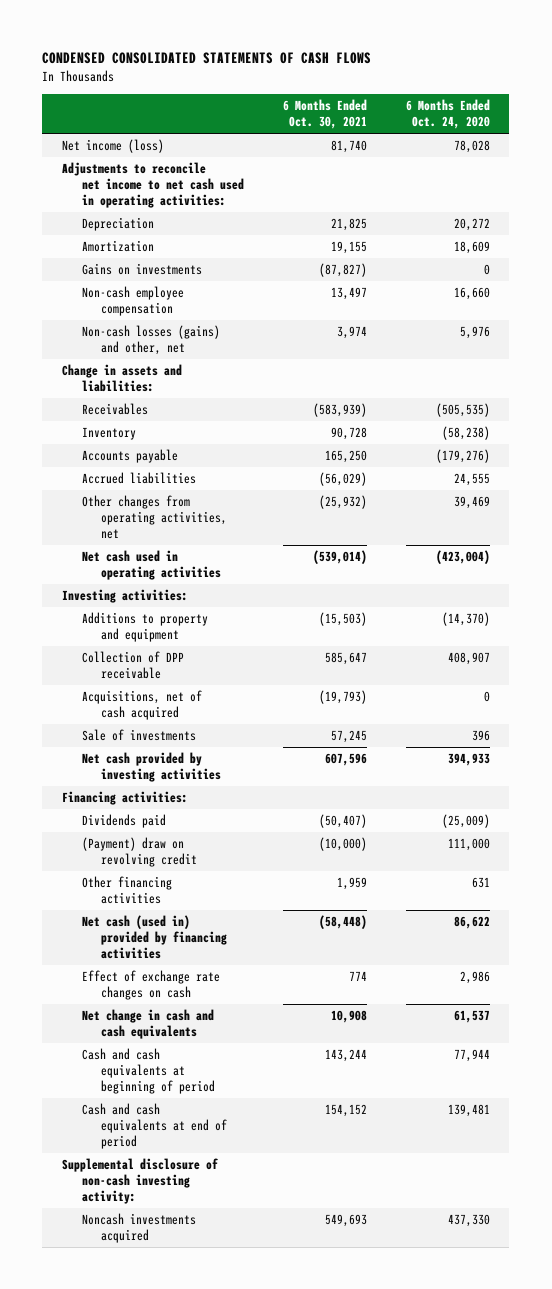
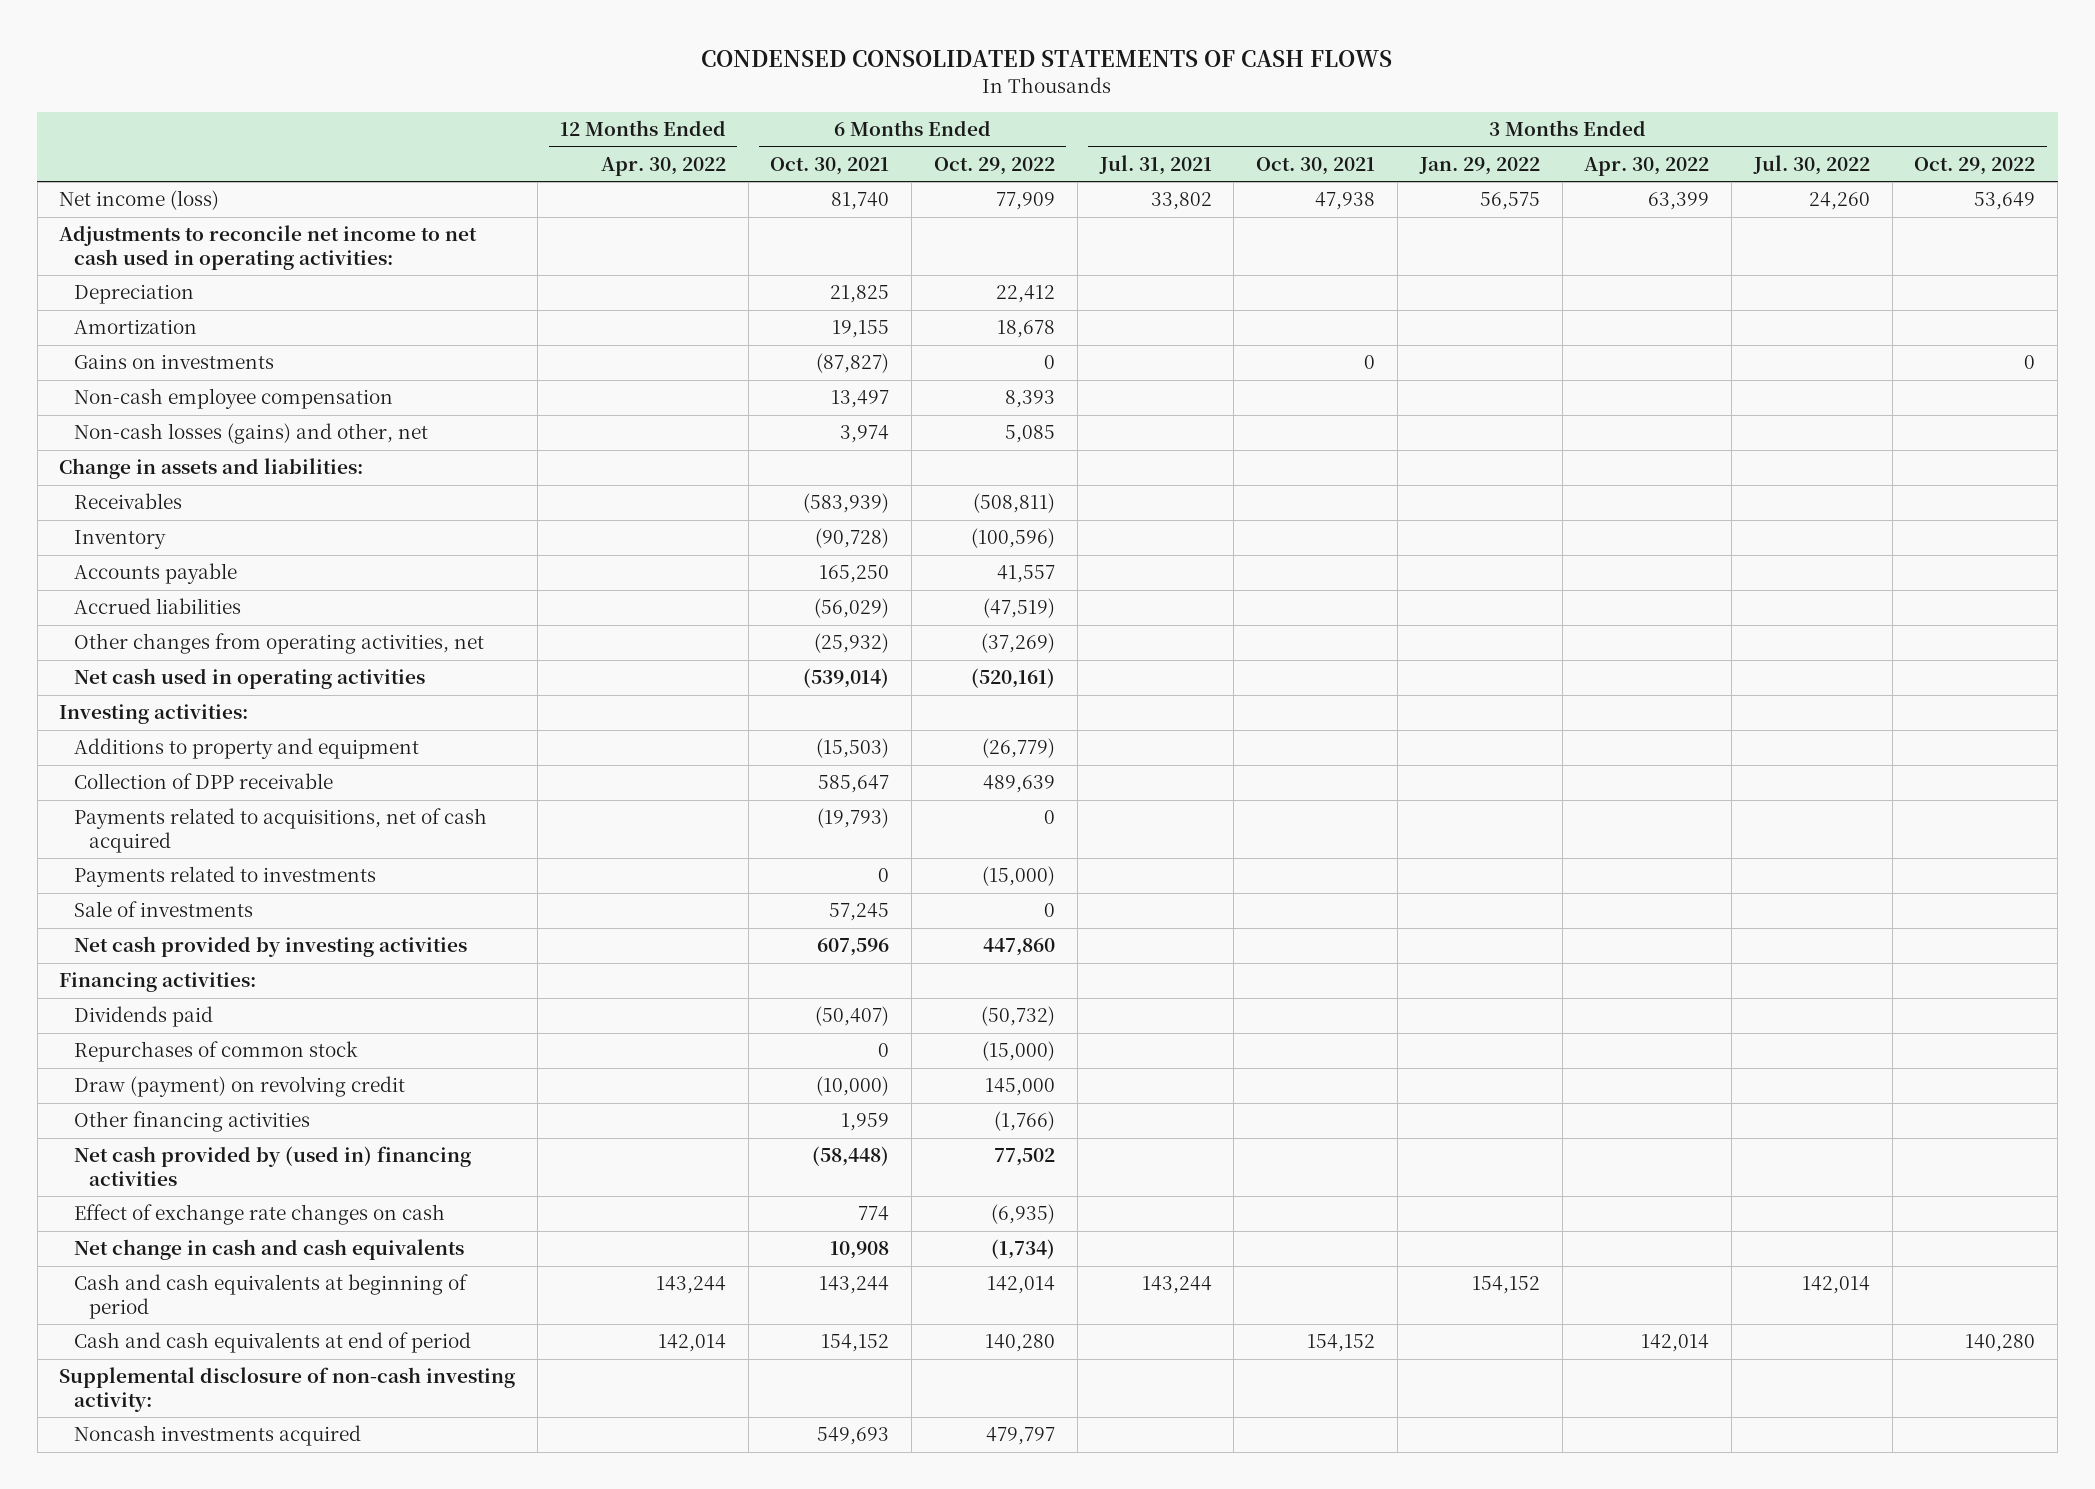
- | 6 Months Ended Oct. 30, 2021 | 6 Months Ended Oct. 24, 2020
+ | 12 Months Ended Apr. 30, 2022 | 6 Months Ended Oct. 30, 2021 | 6 Months Ended Oct. 29, 2022 | 3 Months Ended Jul. 31, 2021 | 3 Months Ended Oct. 30, 2021 | 3 Months Ended Jan. 29, 2022 | 3 Months Ended Apr. 30, 2022 | 3 Months Ended Jul. 30, 2022 | 3 Months Ended Oct. 29, 2022
- Inventory | 90,728 | (58,238)
+ Inventory | | (90,728) | (100,596) | | | | | |
- Acquisitions, net of cash acquired | (19,793) | 0
+ Payments related to acquisitions, net of cash acquired | | (19,793) | 0 | | | | | |
+ Payments related to investments | | 0 | (15,000) | | | | | |
- (Payment) draw on revolving credit | (10,000) | 111,000
+ Repurchases of common stock | | 0 | (15,000) | | | | | |
+ Draw (payment) on revolving credit | | (10,000) | 145,000 | | | | | |
- Net cash (used in) provided by financing activities | (58,448) | 86,622
+ Net cash provided by (used in) financing activities | | (58,448) | 77,502 | | | | | |

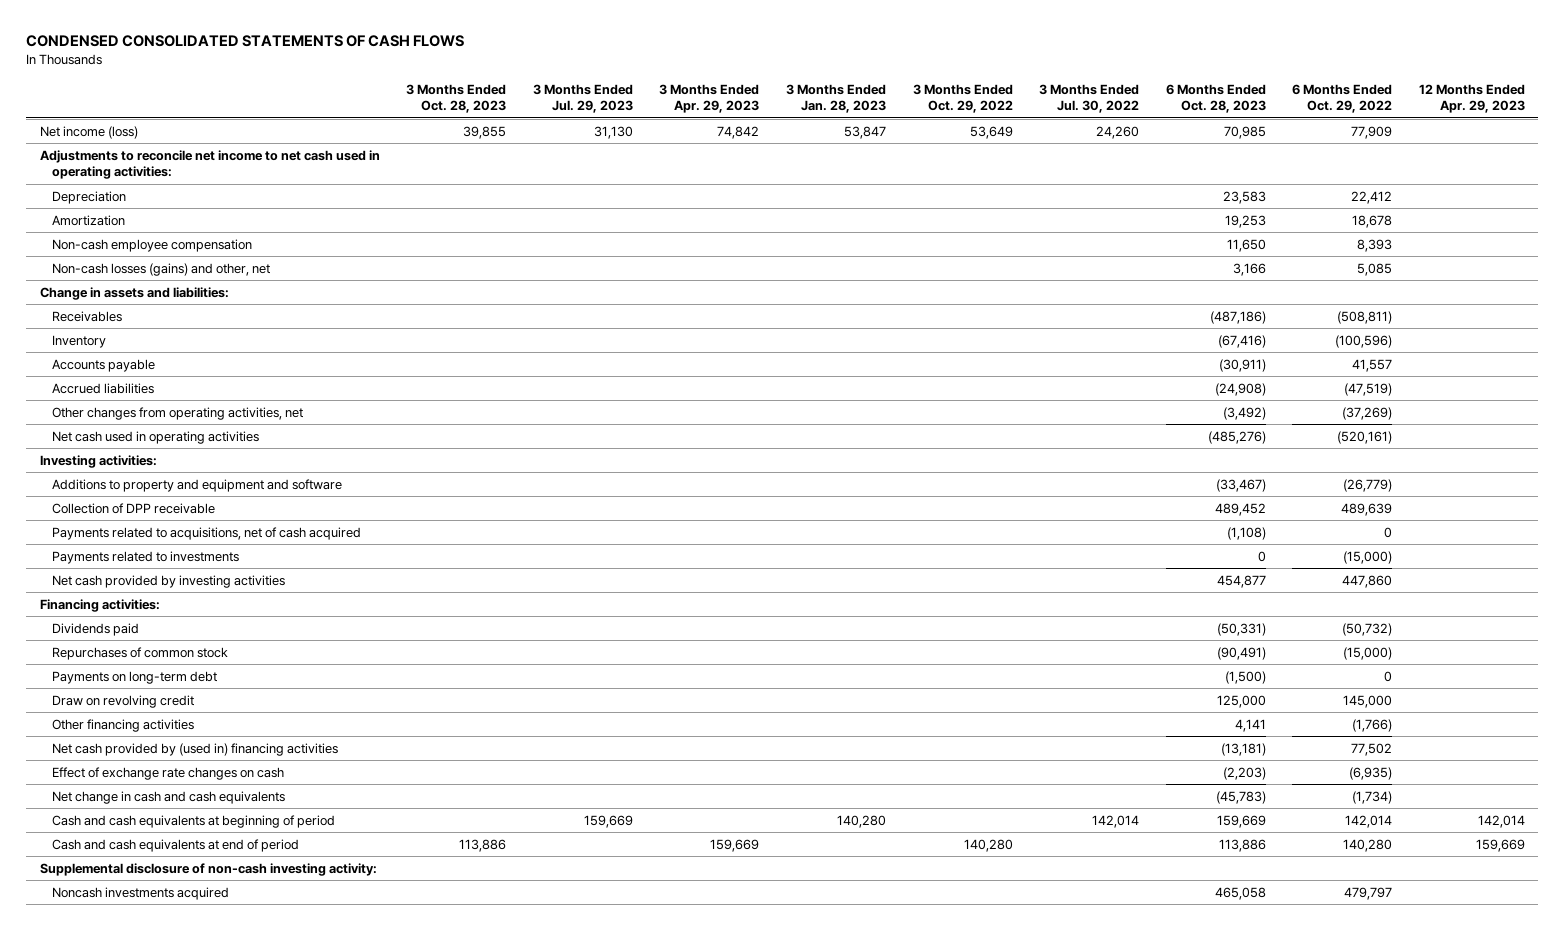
- | 12 Months Ended Apr. 30, 2022 | 6 Months Ended Oct. 30, 2021 | 6 Months Ended Oct. 29, 2022 | 3 Months Ended Jul. 31, 2021 | 3 Months Ended Oct. 30, 2021 | 3 Months Ended Jan. 29, 2022 | 3 Months Ended Apr. 30, 2022 | 3 Months Ended Jul. 30, 2022 | 3 Months Ended Oct. 29, 2022
+ | 3 Months Ended Oct. 28, 2023 | 3 Months Ended Jul. 29, 2023 | 3 Months Ended Apr. 29, 2023 | 3 Months Ended Jan. 28, 2023 | 3 Months Ended Oct. 29, 2022 | 3 Months Ended Jul. 30, 2022 | 6 Months Ended Oct. 28, 2023 | 6 Months Ended Oct. 29, 2022 | 12 Months Ended Apr. 29, 2023
- Gains on investments | | (87,827) | 0 | | 0 | | | | 0
- Additions to property and equipment | | (15,503) | (26,779) | | | | | |
+ Additions to property and equipment and software | | | | | | | (33,467) | (26,779) |
- Sale of investments | | 57,245 | 0 | | | | | |
- Draw (payment) on revolving credit | | (10,000) | 145,000 | | | | | |
+ Payments on long-term debt | | | | | | | (1,500) | 0 |
+ Draw on revolving credit | | | | | | | 125,000 | 145,000 |

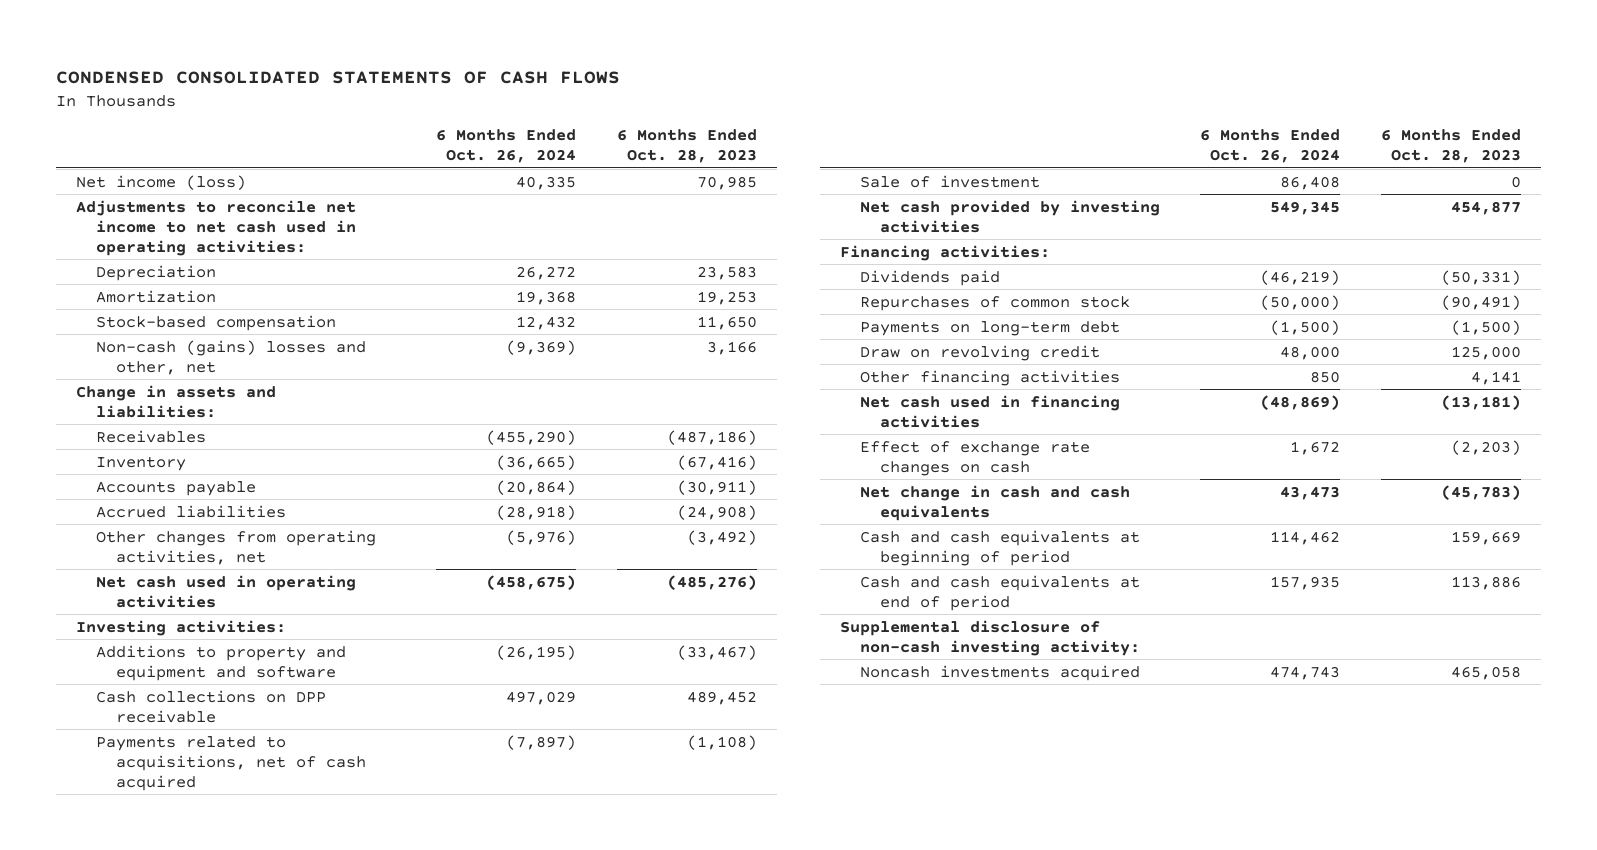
- | 3 Months Ended Oct. 28, 2023 | 3 Months Ended Jul. 29, 2023 | 3 Months Ended Apr. 29, 2023 | 3 Months Ended Jan. 28, 2023 | 3 Months Ended Oct. 29, 2022 | 3 Months Ended Jul. 30, 2022 | 6 Months Ended Oct. 28, 2023 | 6 Months Ended Oct. 29, 2022 | 12 Months Ended Apr. 29, 2023
+ | 6 Months Ended Oct. 26, 2024 | 6 Months Ended Oct. 28, 2023
- Non-cash employee compensation | | | | | | | 11,650 | 8,393 |
- Non-cash losses (gains) and other, net | | | | | | | 3,166 | 5,085 |
+ Stock-based compensation | 12,432 | 11,650
+ Non-cash (gains) losses and other, net | (9,369) | 3,166
- Collection of DPP receivable | | | | | | | 489,452 | 489,639 |
+ Cash collections on DPP receivable | 497,029 | 489,452
- Payments related to investments | | | | | | | 0 | (15,000) |
+ Sale of investment | 86,408 | 0
- Net cash provided by (used in) financing activities | | | | | | | (13,181) | 77,502 |
+ Net cash used in financing activities | (48,869) | (13,181)

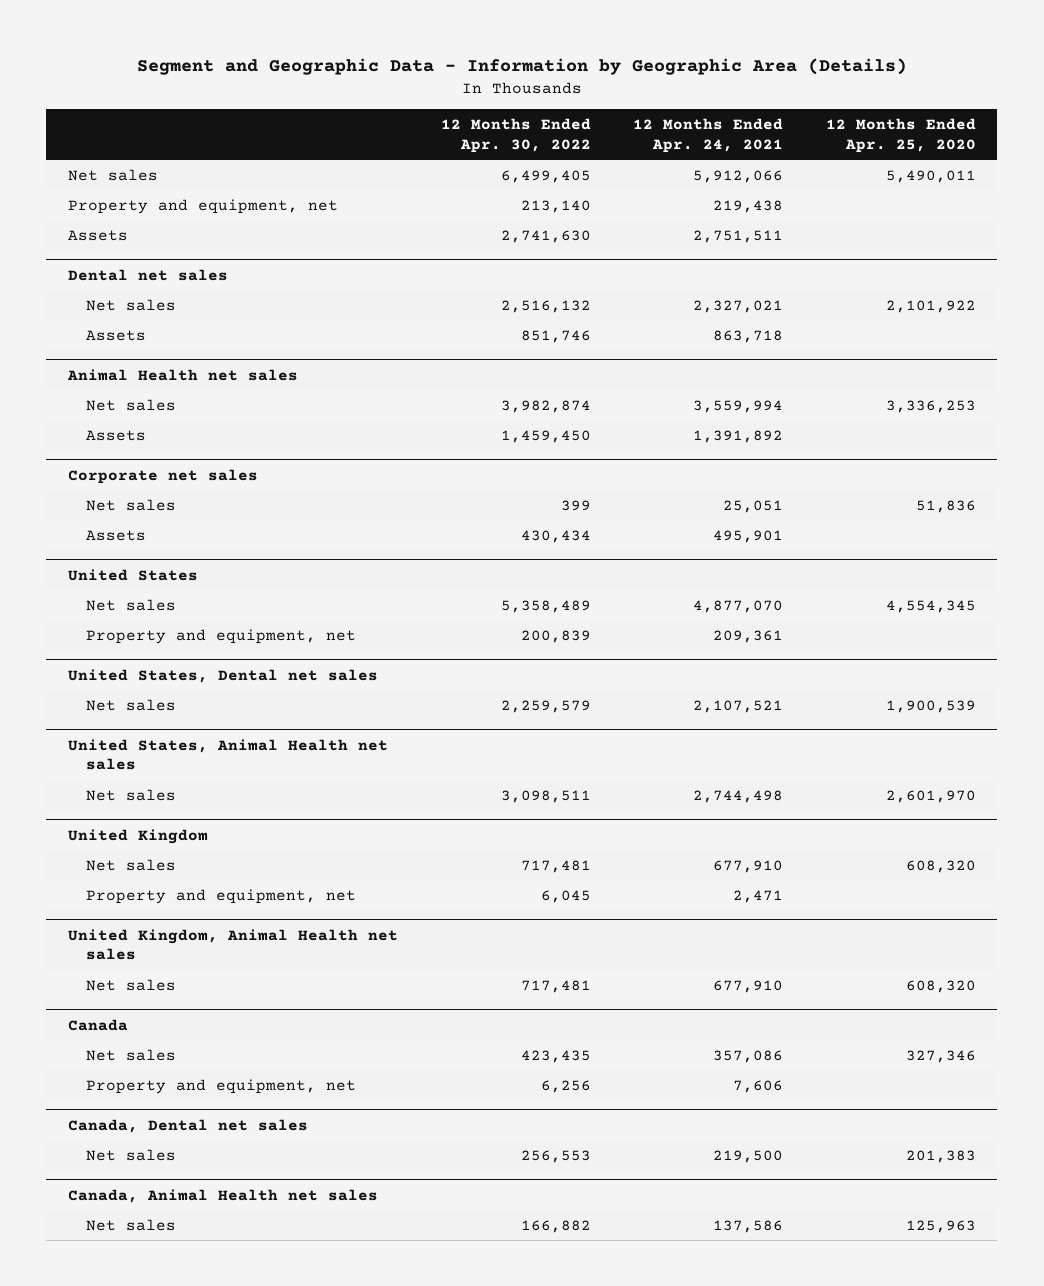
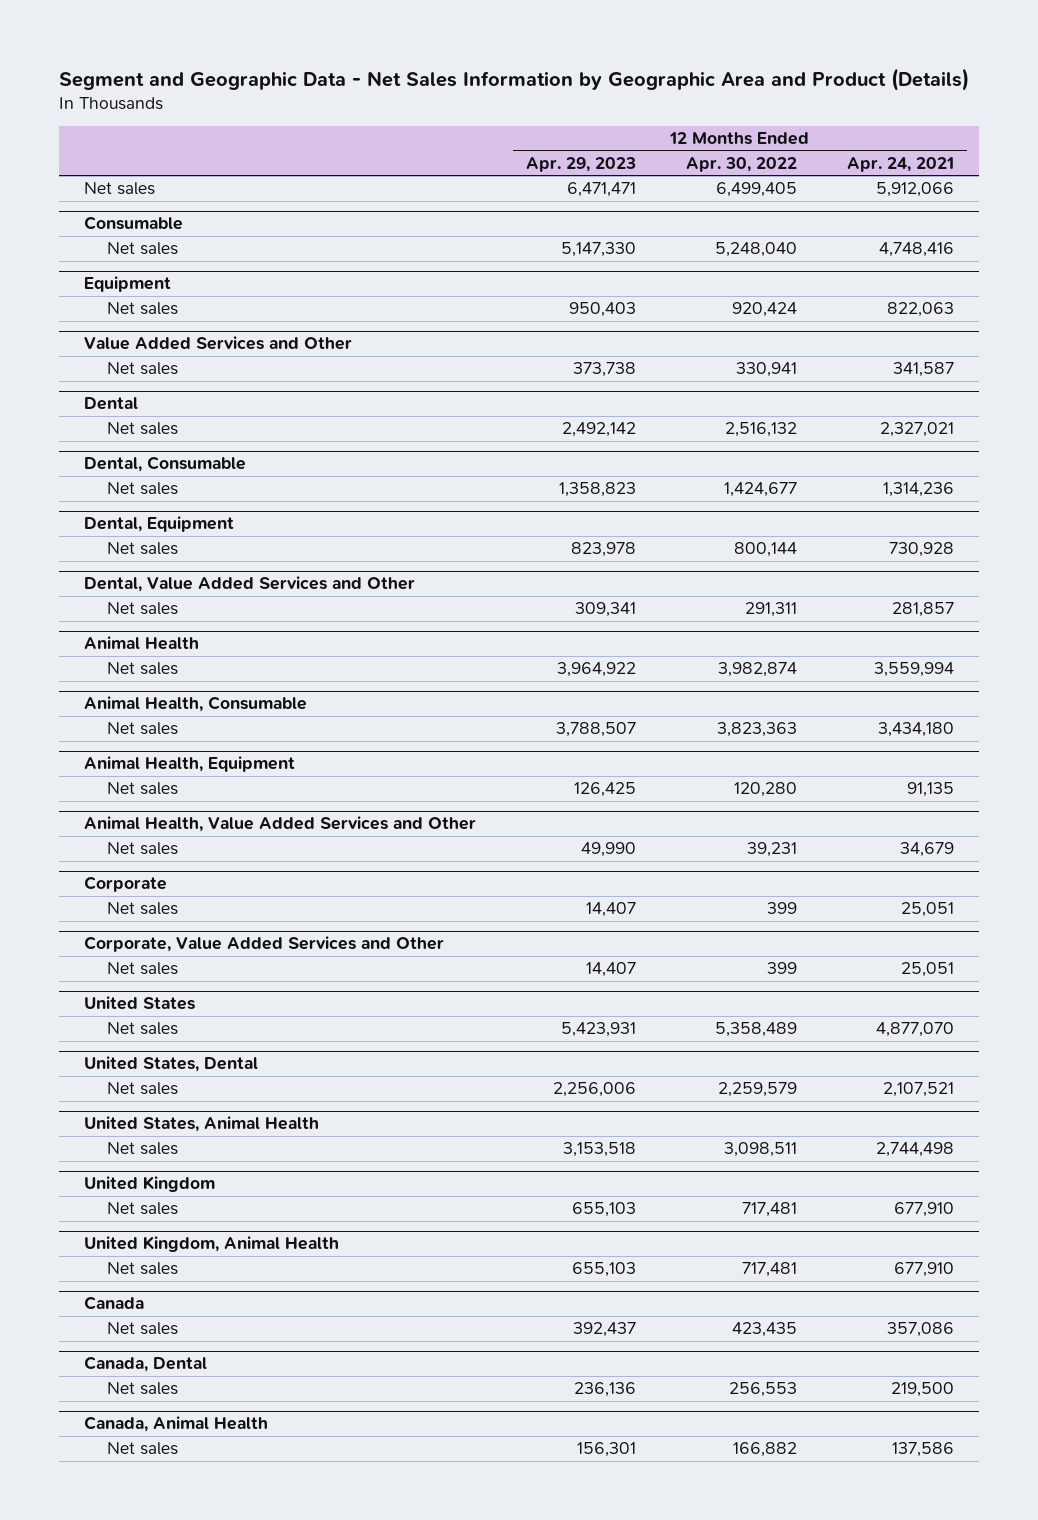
- Segment and Geographic Data - Information by Geographic Area (Details)
+ Segment and Geographic Data - Net Sales Information by Geographic Area and Product (Details)
- | 12 Months Ended Apr. 30, 2022 | 12 Months Ended Apr. 24, 2021 | 12 Months Ended Apr. 25, 2020
+ | 12 Months Ended Apr. 29, 2023 | 12 Months Ended Apr. 30, 2022 | 12 Months Ended Apr. 24, 2021
- Property and equipment, net | 213,140 | 219,438 |
- Assets | 2,741,630 | 2,751,511 |
- Dental net sales
+ Consumable
+ Net sales | 5,147,330 | 5,248,040 | 4,748,416
+ Equipment
+ Net sales | 950,403 | 920,424 | 822,063
+ Value Added Services and Other
+ Net sales | 373,738 | 330,941 | 341,587
+ Dental
- Assets | 851,746 | 863,718 |
- Animal Health net sales
+ Dental, Consumable
+ Net sales | 1,358,823 | 1,424,677 | 1,314,236
+ Dental, Equipment
+ Net sales | 823,978 | 800,144 | 730,928
+ Dental, Value Added Services and Other
+ Net sales | 309,341 | 291,311 | 281,857
+ Animal Health
- Assets | 1,459,450 | 1,391,892 |
- Corporate net sales
+ Animal Health, Consumable
+ Net sales | 3,788,507 | 3,823,363 | 3,434,180
+ Animal Health, Equipment
+ Net sales | 126,425 | 120,280 | 91,135
+ Animal Health, Value Added Services and Other
+ Net sales | 49,990 | 39,231 | 34,679
+ Corporate
- Assets | 430,434 | 495,901 |
+ Corporate, Value Added Services and Other
+ Net sales | 14,407 | 399 | 25,051
@ United States
- Property and equipment, net | 200,839 | 209,361 |
- United States, Dental net sales
+ United States, Dental
- United States, Animal Health net sales
+ United States, Animal Health
@ United Kingdom
- Property and equipment, net | 6,045 | 2,471 |
- United Kingdom, Animal Health net sales
+ United Kingdom, Animal Health
@ Canada
- Property and equipment, net | 6,256 | 7,606 |
- Canada, Dental net sales
+ Canada, Dental
- Canada, Animal Health net sales
+ Canada, Animal Health

